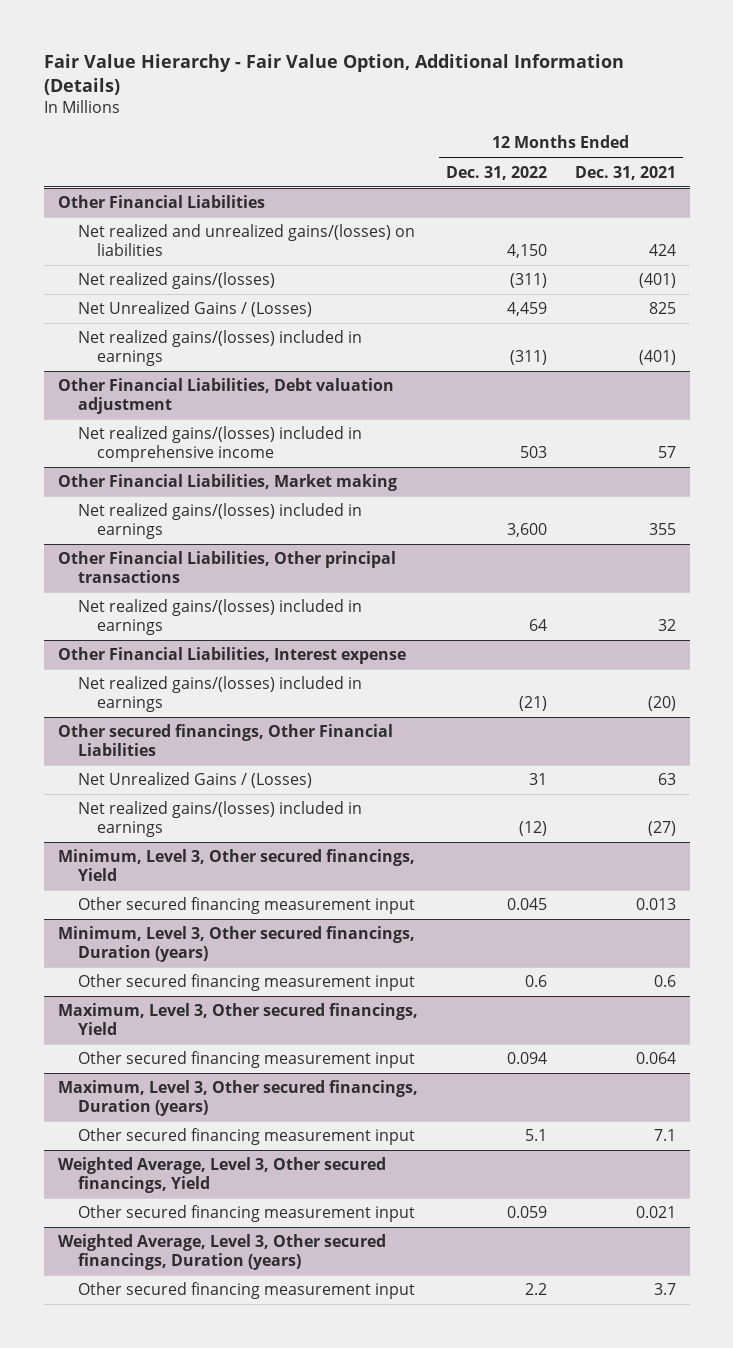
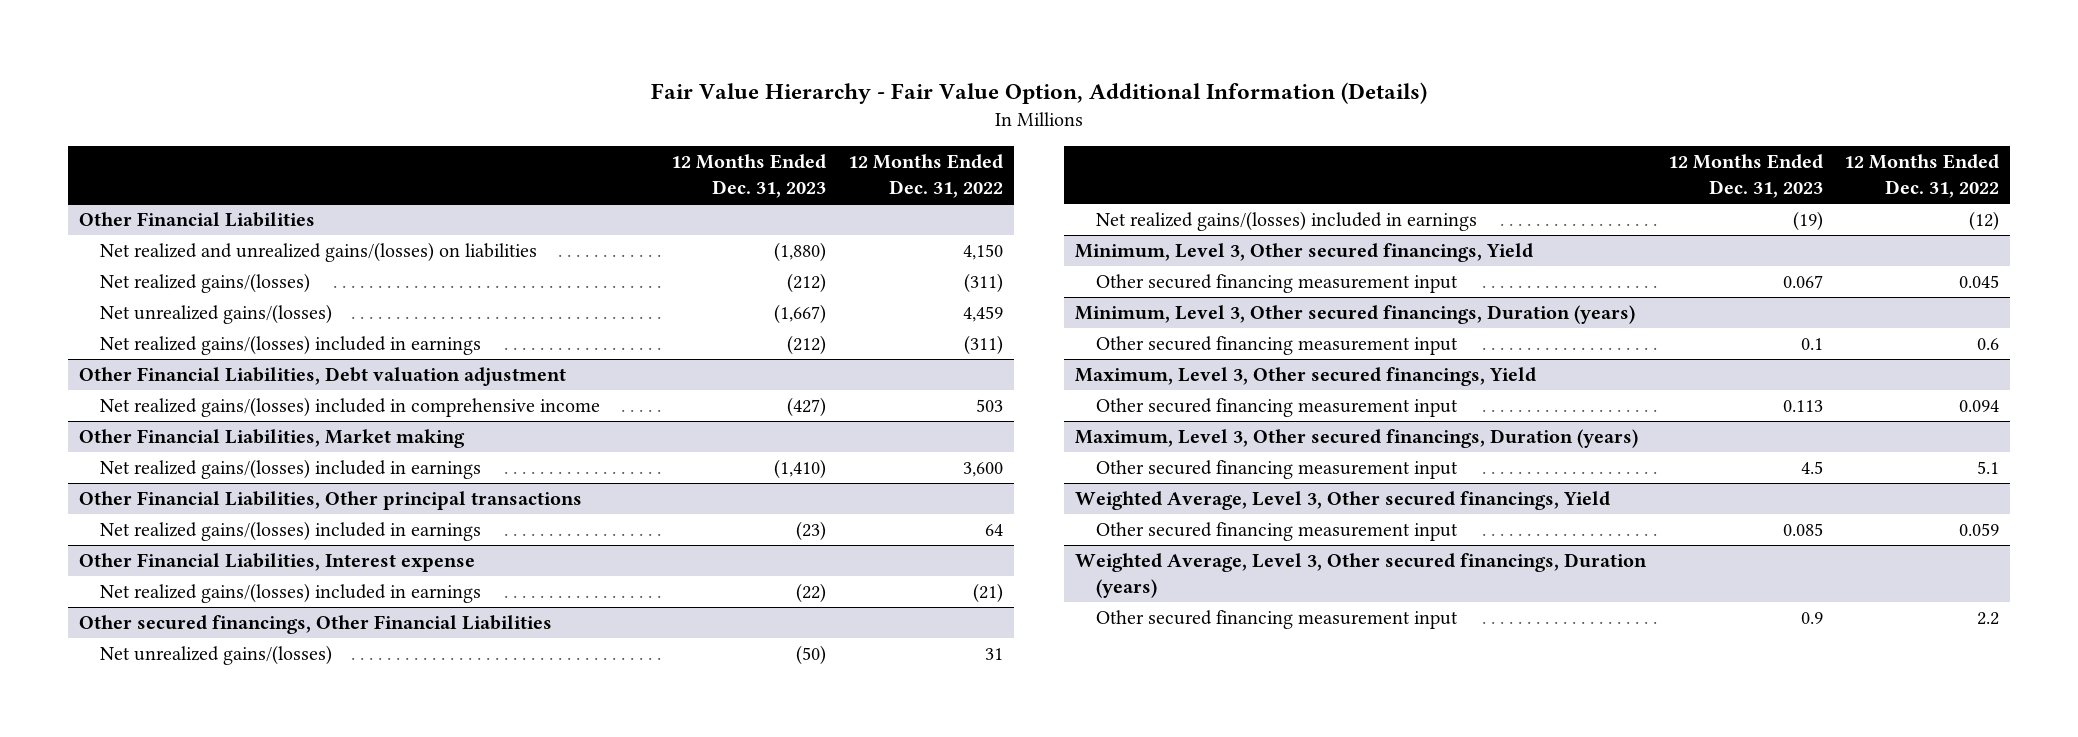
- | 12 Months Ended Dec. 31, 2022 | 12 Months Ended Dec. 31, 2021
+ | 12 Months Ended Dec. 31, 2023 | 12 Months Ended Dec. 31, 2022
@ Other Financial Liabilities
- Net Unrealized Gains / (Losses) | 4,459 | 825
+ Net unrealized gains/(losses) | (1,667) | 4,459
@ Other secured financings, Other Financial Liabilities
- Net Unrealized Gains / (Losses) | 31 | 63
+ Net unrealized gains/(losses) | (50) | 31

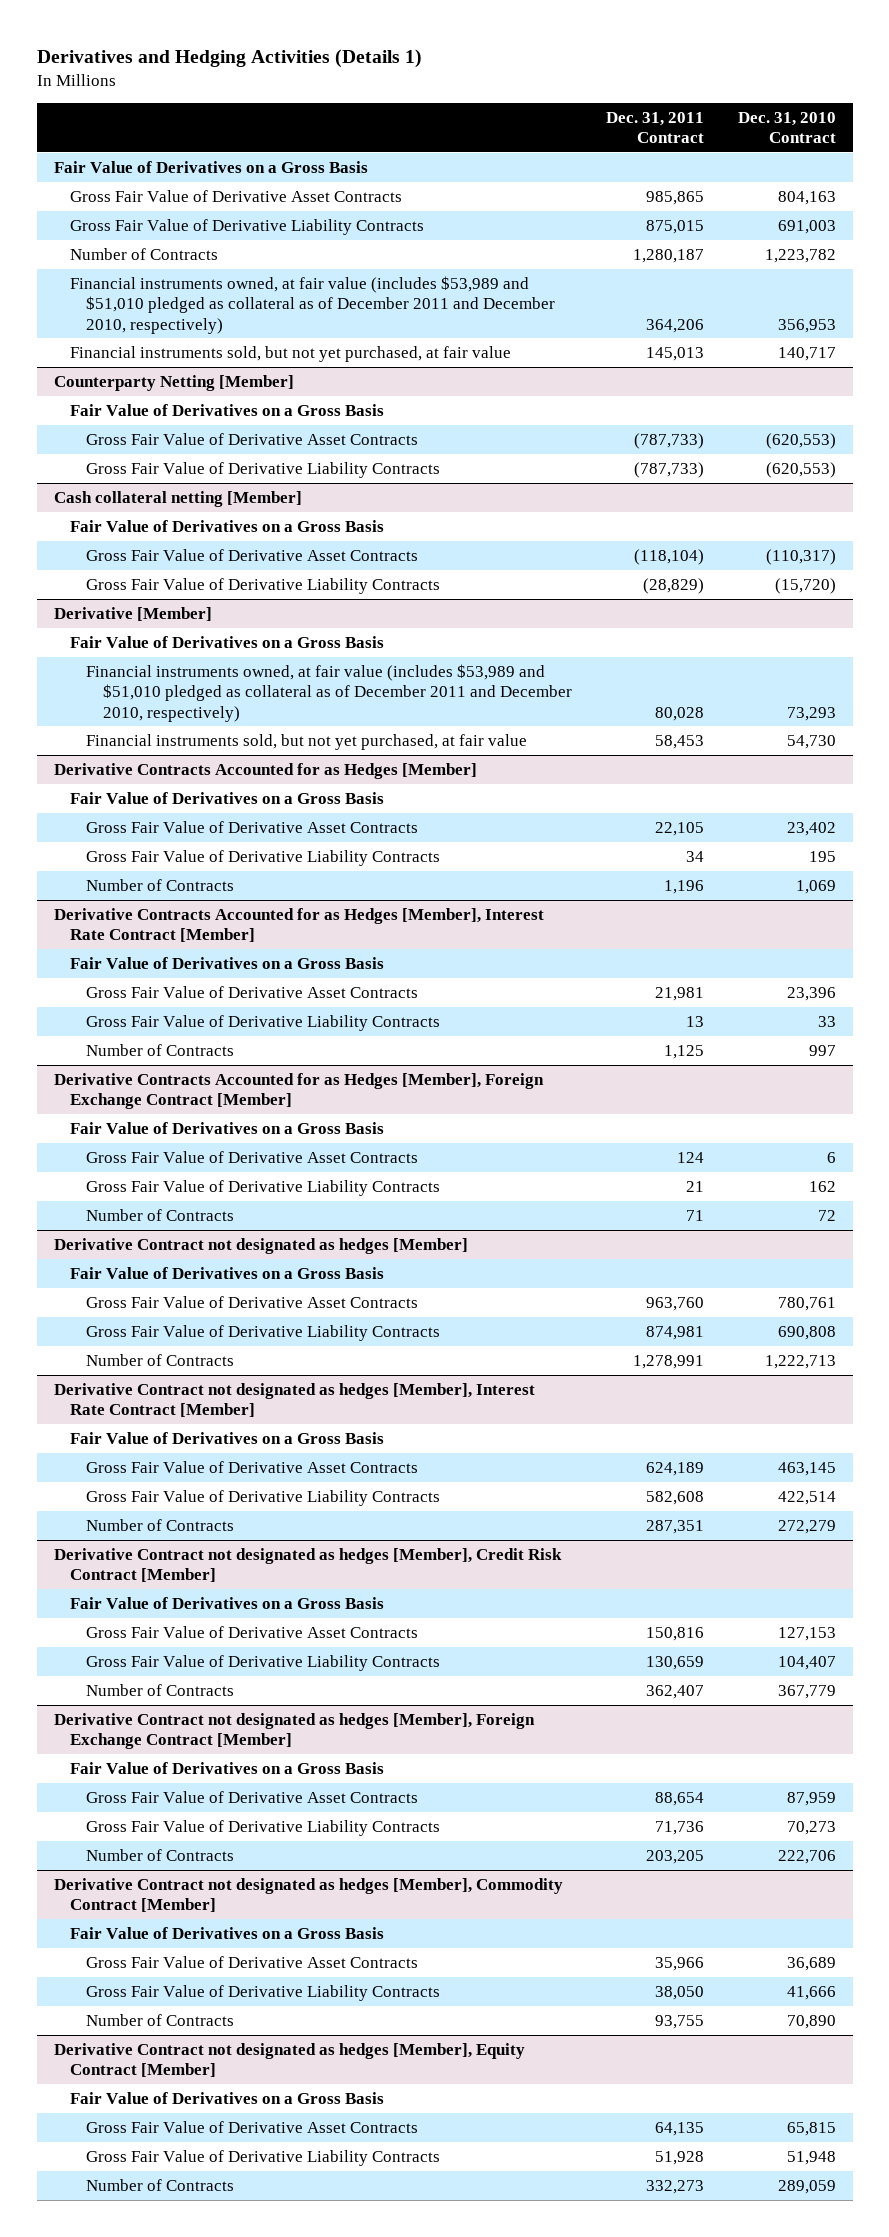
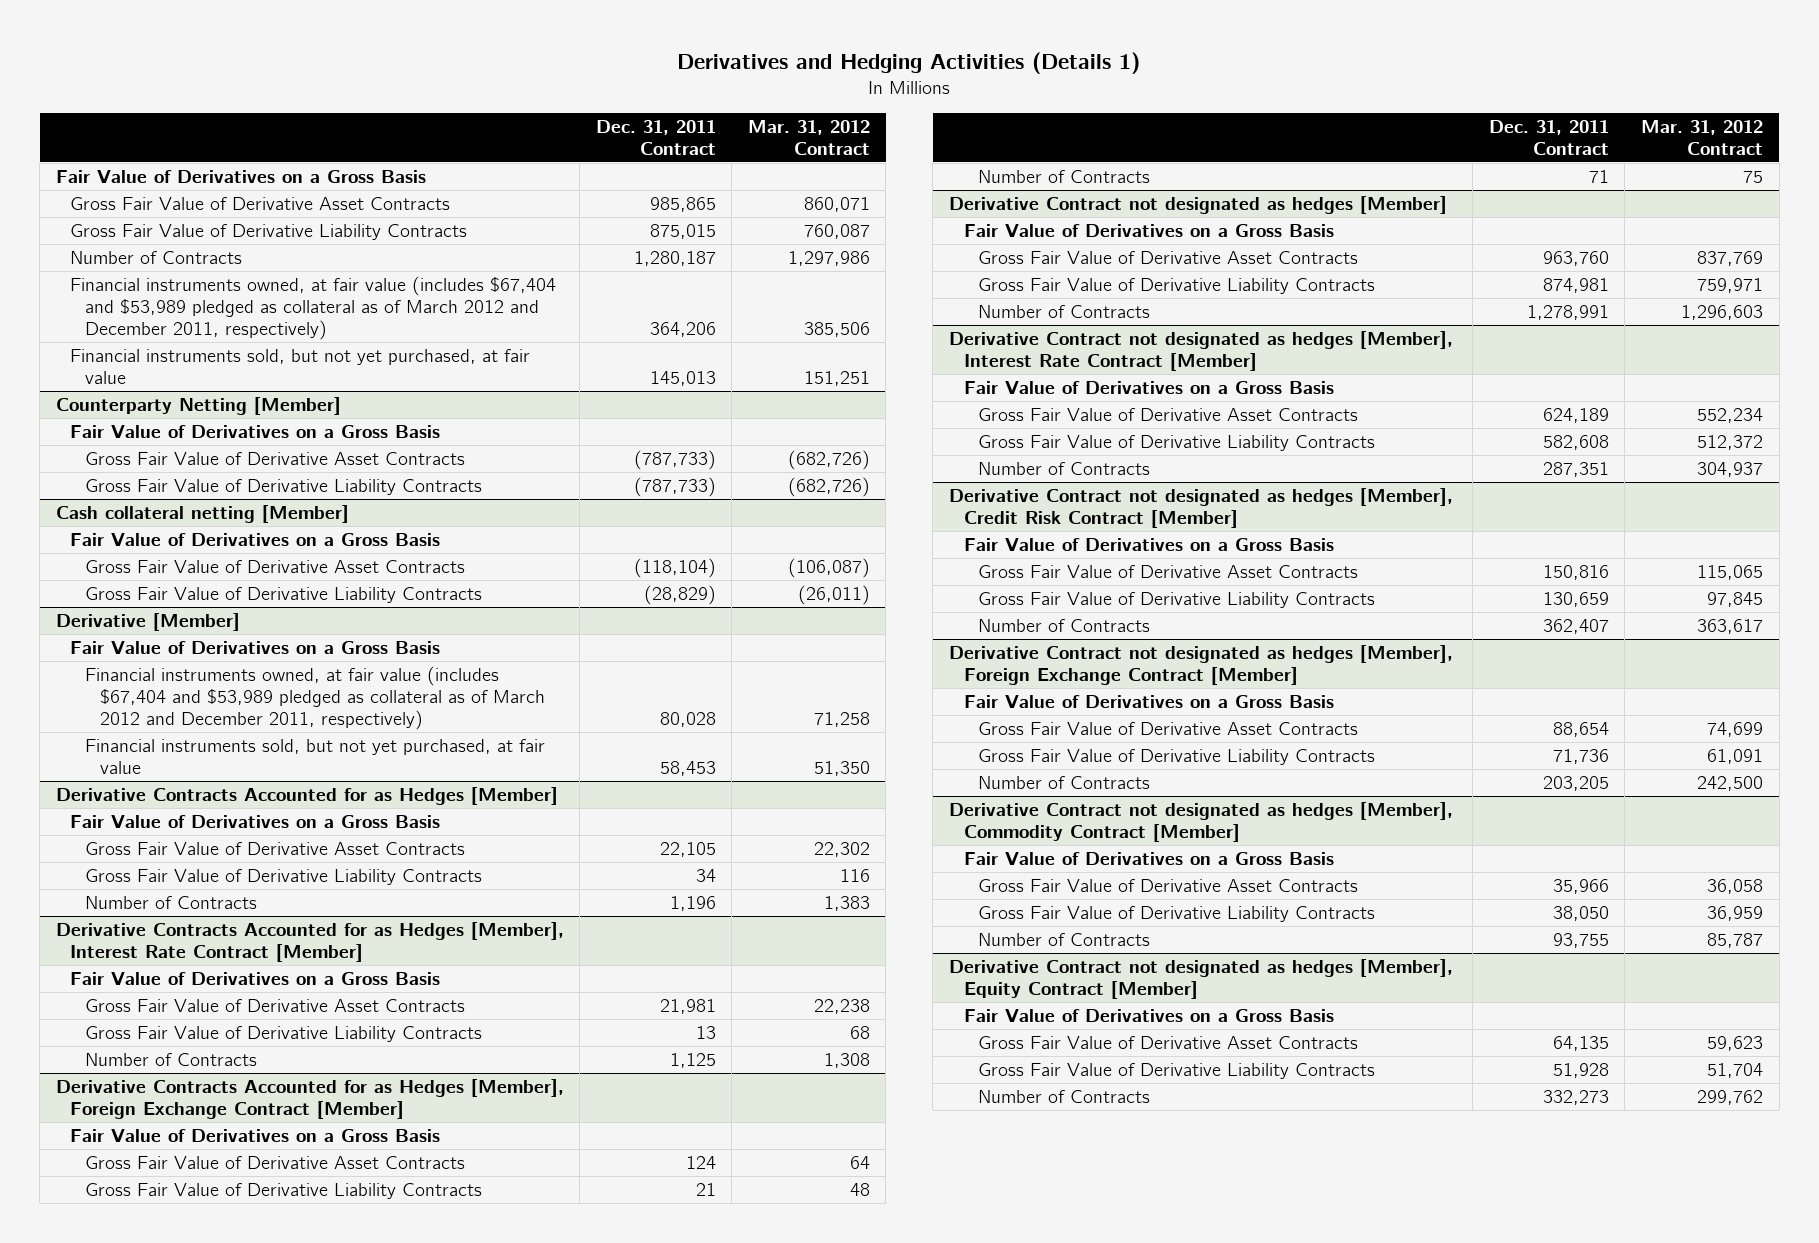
- | Dec. 31, 2011 Contract | Dec. 31, 2010 Contract
+ | Dec. 31, 2011 Contract | Mar. 31, 2012 Contract
- Financial instruments owned, at fair value (includes $53,989 and $51,010 pledged as collateral as of December 2011 and December 2010, respectively) | 364,206 | 356,953
+ Financial instruments owned, at fair value (includes $67,404 and $53,989 pledged as collateral as of March 2012 and December 2011, respectively) | 364,206 | 385,506
@ Derivative [Member]
- Financial instruments owned, at fair value (includes $53,989 and $51,010 pledged as collateral as of December 2011 and December 2010, respectively) | 80,028 | 73,293
+ Financial instruments owned, at fair value (includes $67,404 and $53,989 pledged as collateral as of March 2012 and December 2011, respectively) | 80,028 | 71,258

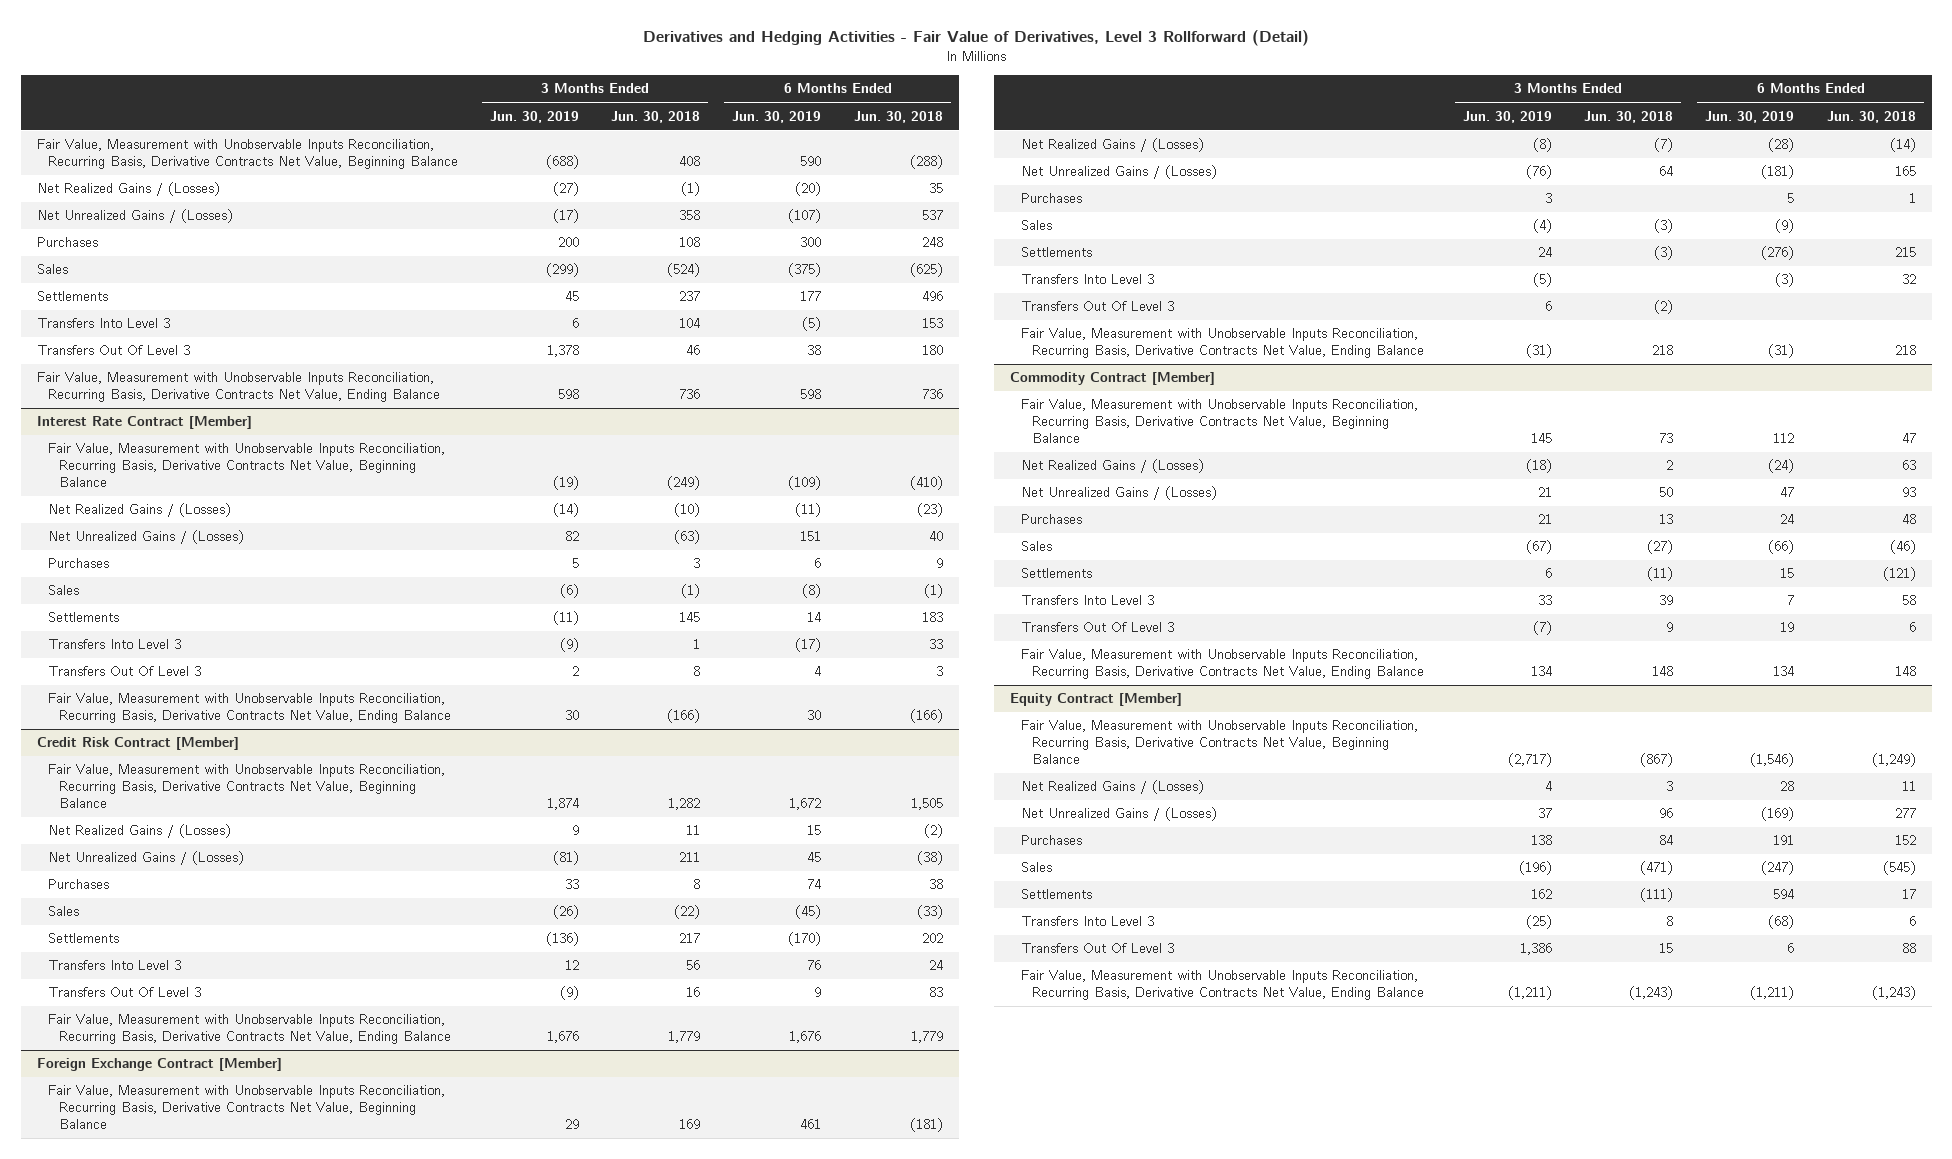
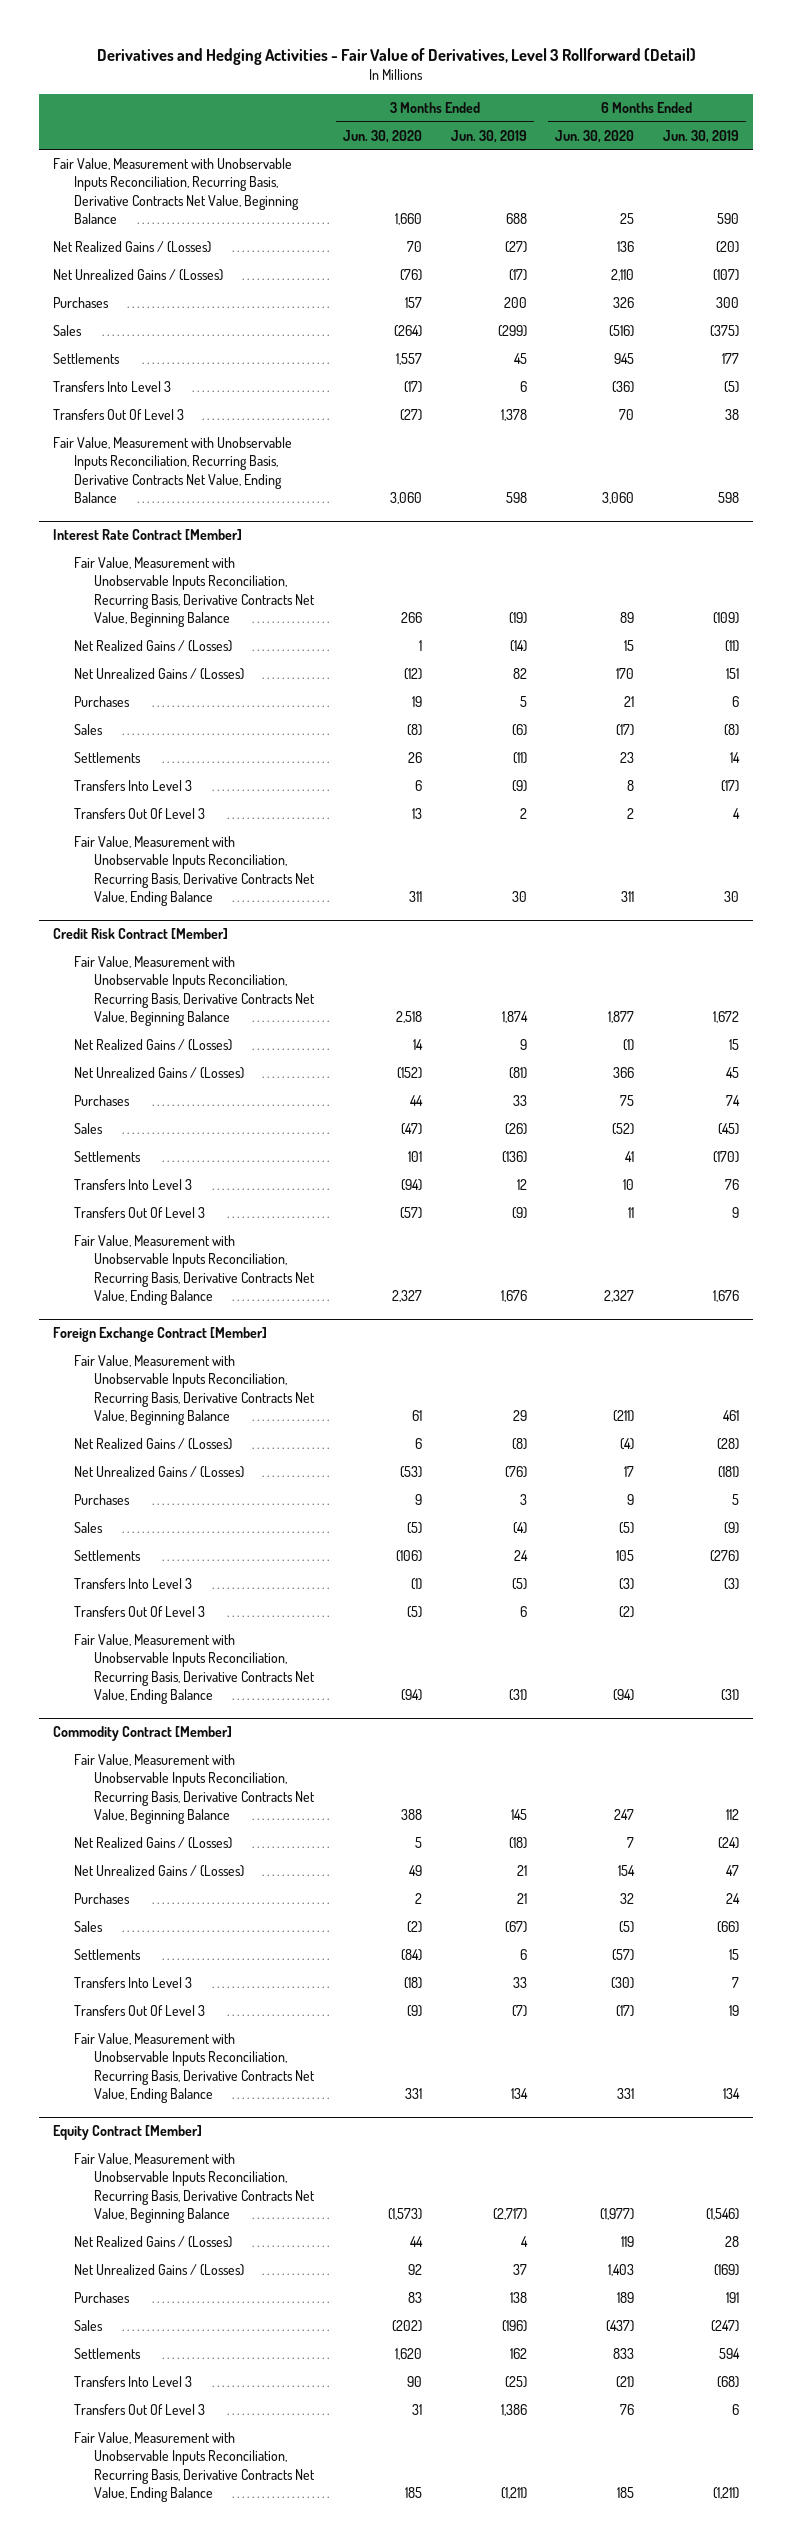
- | 3 Months Ended Jun. 30, 2019 | 3 Months Ended Jun. 30, 2018 | 6 Months Ended Jun. 30, 2019 | 6 Months Ended Jun. 30, 2018
+ | 3 Months Ended Jun. 30, 2020 | 3 Months Ended Jun. 30, 2019 | 6 Months Ended Jun. 30, 2020 | 6 Months Ended Jun. 30, 2019
- Fair Value, Measurement with Unobservable Inputs Reconciliation, Recurring Basis, Derivative Contracts Net Value, Beginning Balance | (688) | 408 | 590 | (288)
+ Fair Value, Measurement with Unobservable Inputs Reconciliation, Recurring Basis, Derivative Contracts Net Value, Beginning Balance | 1,660 | 688 | 25 | 590

